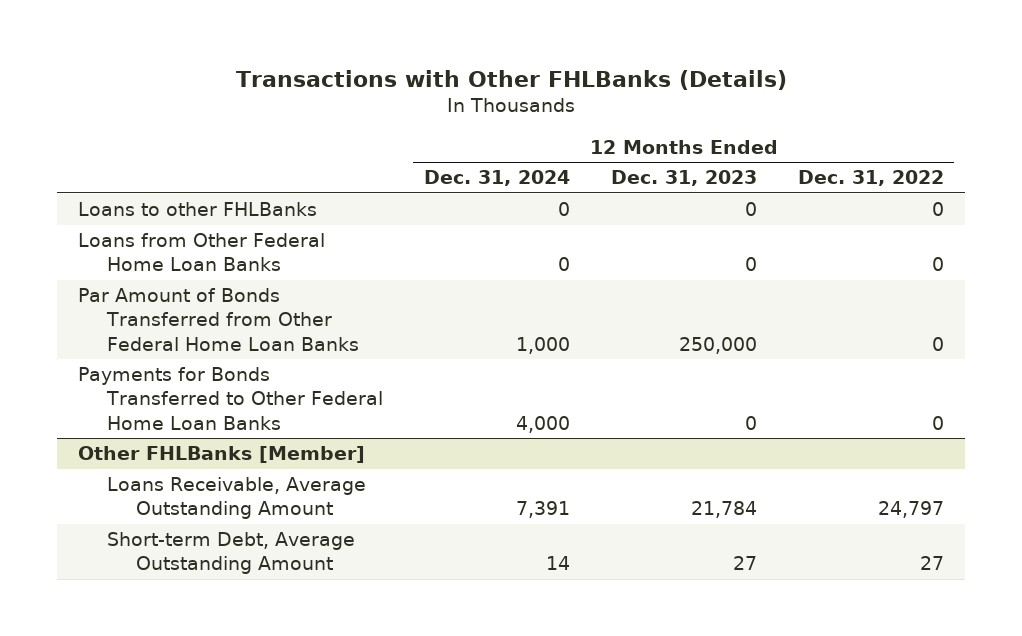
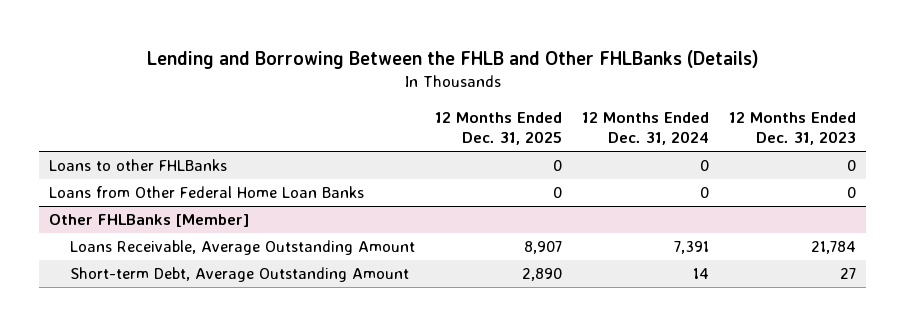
- Transactions with Other FHLBanks (Details)
+ Lending and Borrowing Between the FHLB and Other FHLBanks (Details)
- | 12 Months Ended Dec. 31, 2024 | 12 Months Ended Dec. 31, 2023 | 12 Months Ended Dec. 31, 2022
+ | 12 Months Ended Dec. 31, 2025 | 12 Months Ended Dec. 31, 2024 | 12 Months Ended Dec. 31, 2023
- Par Amount of Bonds Transferred from Other Federal Home Loan Banks | 1,000 | 250,000 | 0
- Payments for Bonds Transferred to Other Federal Home Loan Banks | 4,000 | 0 | 0

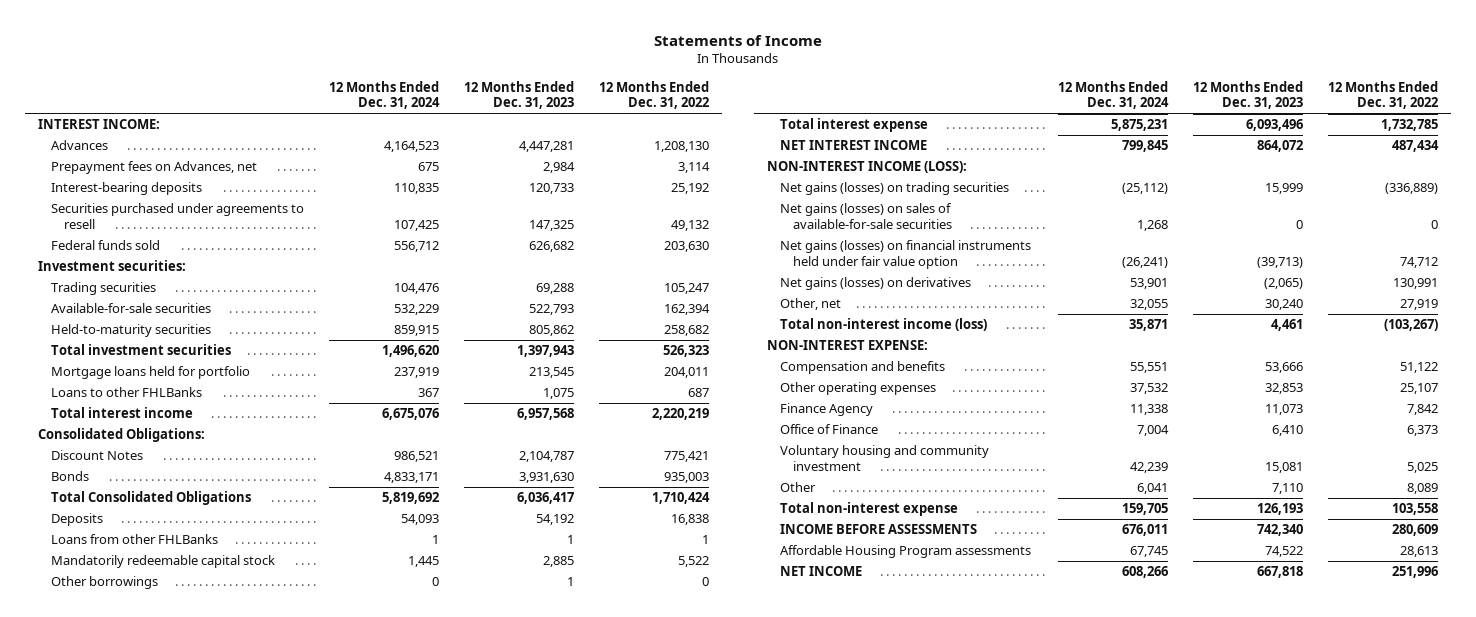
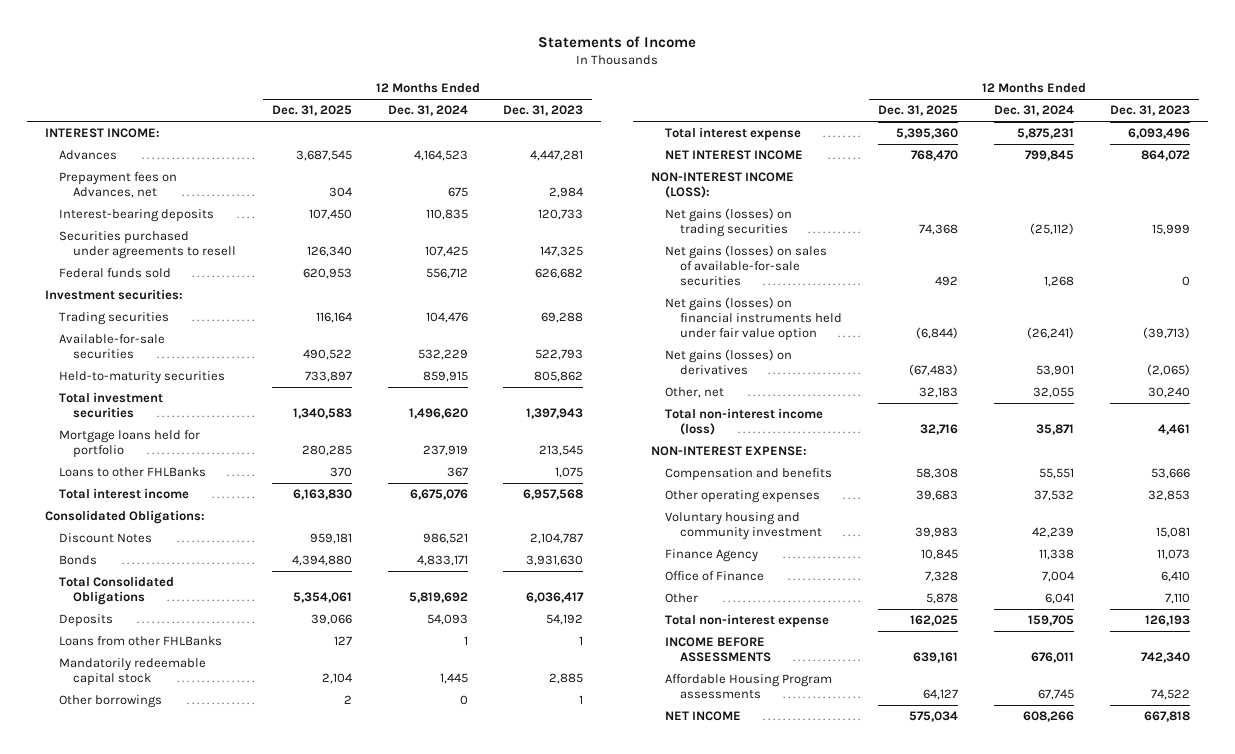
- | 12 Months Ended Dec. 31, 2024 | 12 Months Ended Dec. 31, 2023 | 12 Months Ended Dec. 31, 2022
+ | 12 Months Ended Dec. 31, 2025 | 12 Months Ended Dec. 31, 2024 | 12 Months Ended Dec. 31, 2023
moved up: Voluntary housing and community investment | 39,983 | 42,239 | 15,081

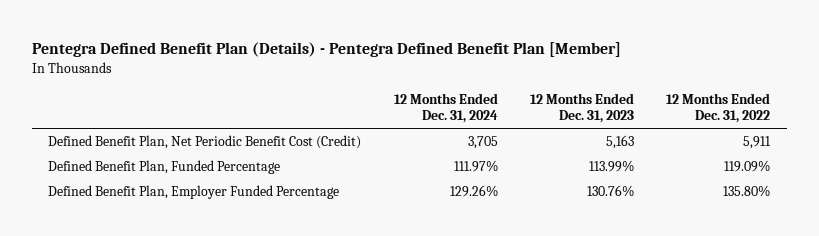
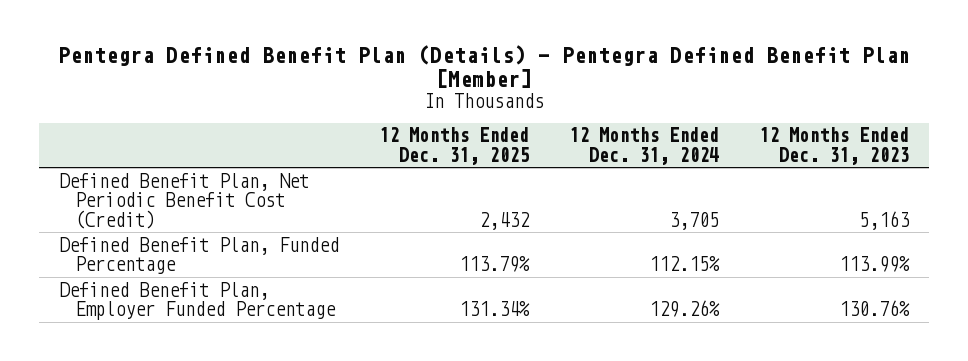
- | 12 Months Ended Dec. 31, 2024 | 12 Months Ended Dec. 31, 2023 | 12 Months Ended Dec. 31, 2022
+ | 12 Months Ended Dec. 31, 2025 | 12 Months Ended Dec. 31, 2024 | 12 Months Ended Dec. 31, 2023
- Defined Benefit Plan, Funded Percentage | 111.97% | 113.99% | 119.09%
+ Defined Benefit Plan, Funded Percentage | 113.79% | 112.15% | 113.99%

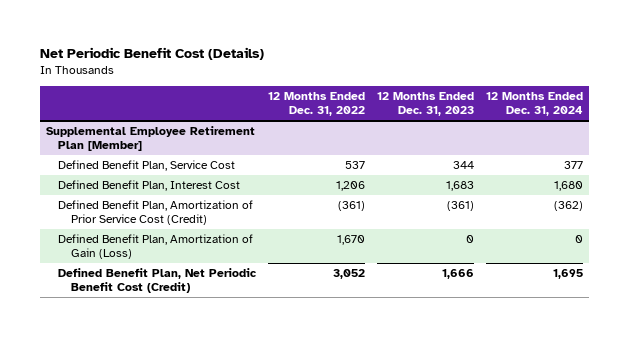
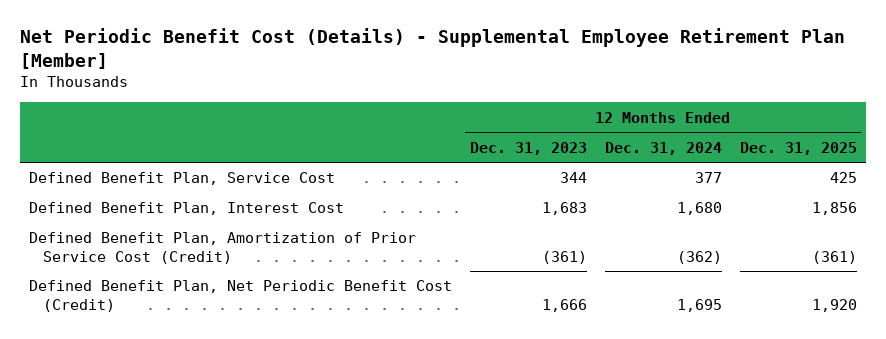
- Net Periodic Benefit Cost (Details)
+ Net Periodic Benefit Cost (Details) - Supplemental Employee Retirement Plan [Member]
- | 12 Months Ended Dec. 31, 2022 | 12 Months Ended Dec. 31, 2023 | 12 Months Ended Dec. 31, 2024
+ | 12 Months Ended Dec. 31, 2023 | 12 Months Ended Dec. 31, 2024 | 12 Months Ended Dec. 31, 2025
- Supplemental Employee Retirement Plan [Member]
- Defined Benefit Plan, Amortization of Gain (Loss) | 1,670 | 0 | 0

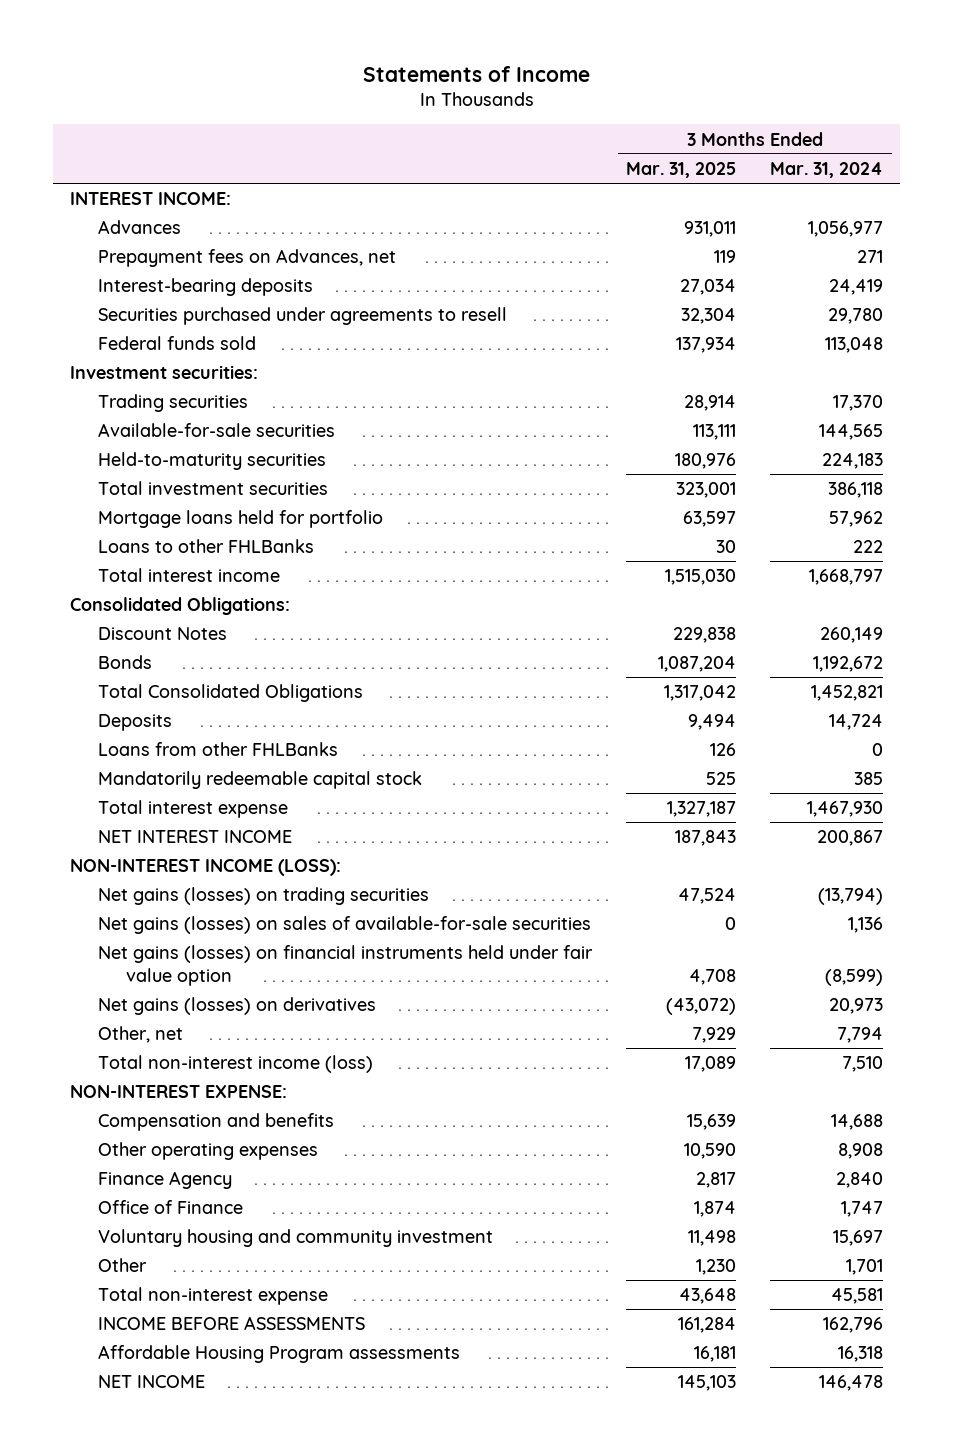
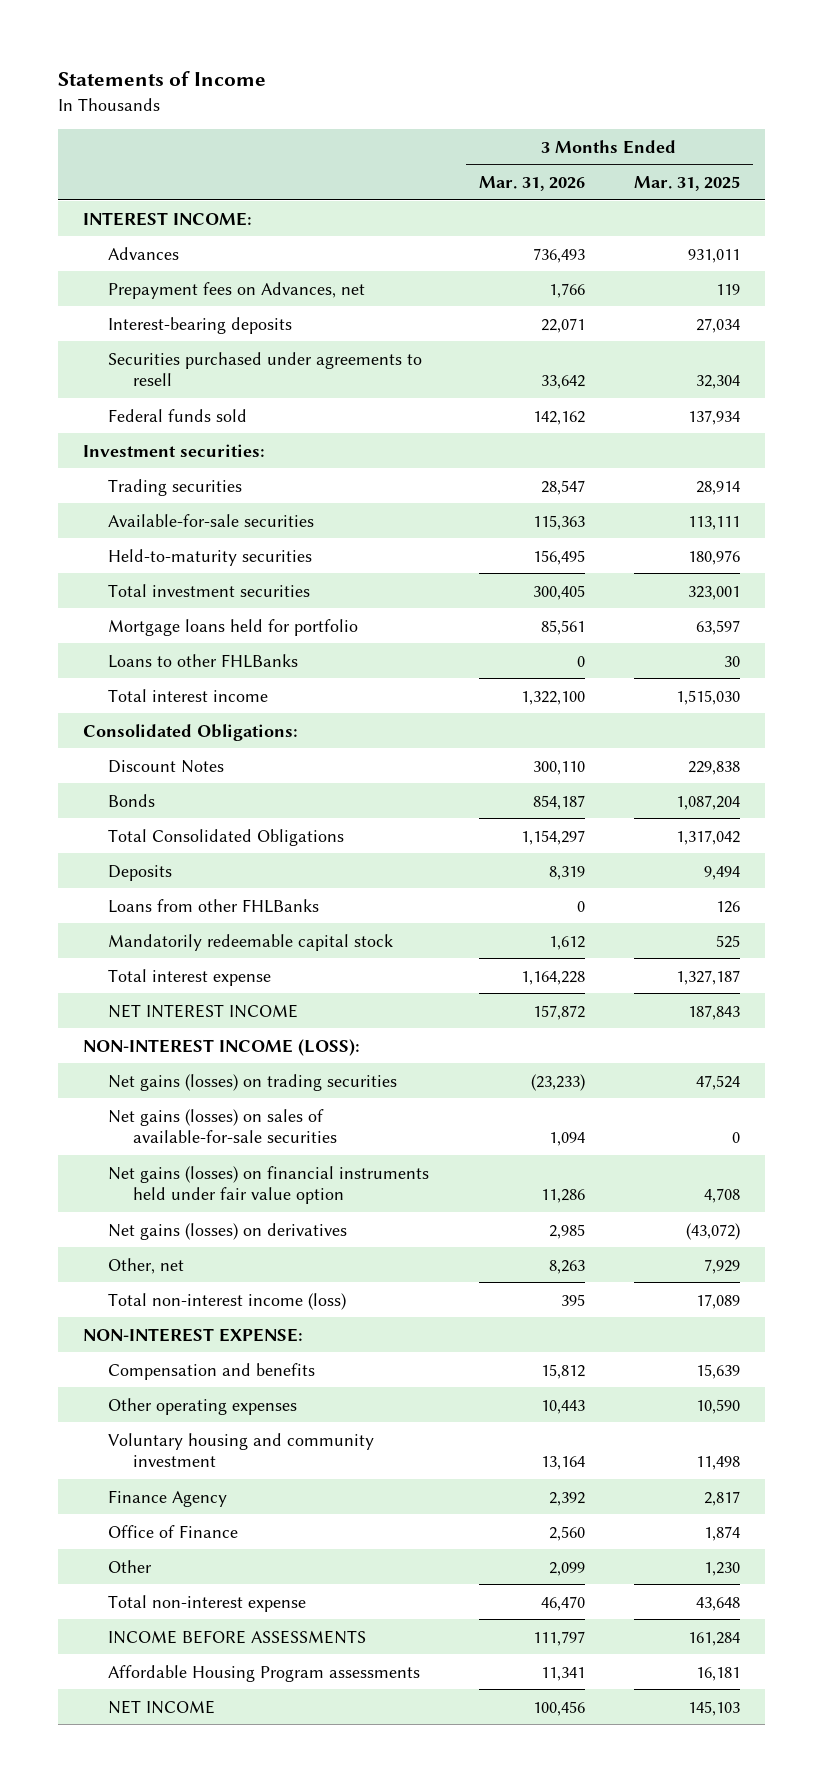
- | 3 Months Ended Mar. 31, 2025 | 3 Months Ended Mar. 31, 2024
+ | 3 Months Ended Mar. 31, 2026 | 3 Months Ended Mar. 31, 2025
moved up: Voluntary housing and community investment | 13,164 | 11,498

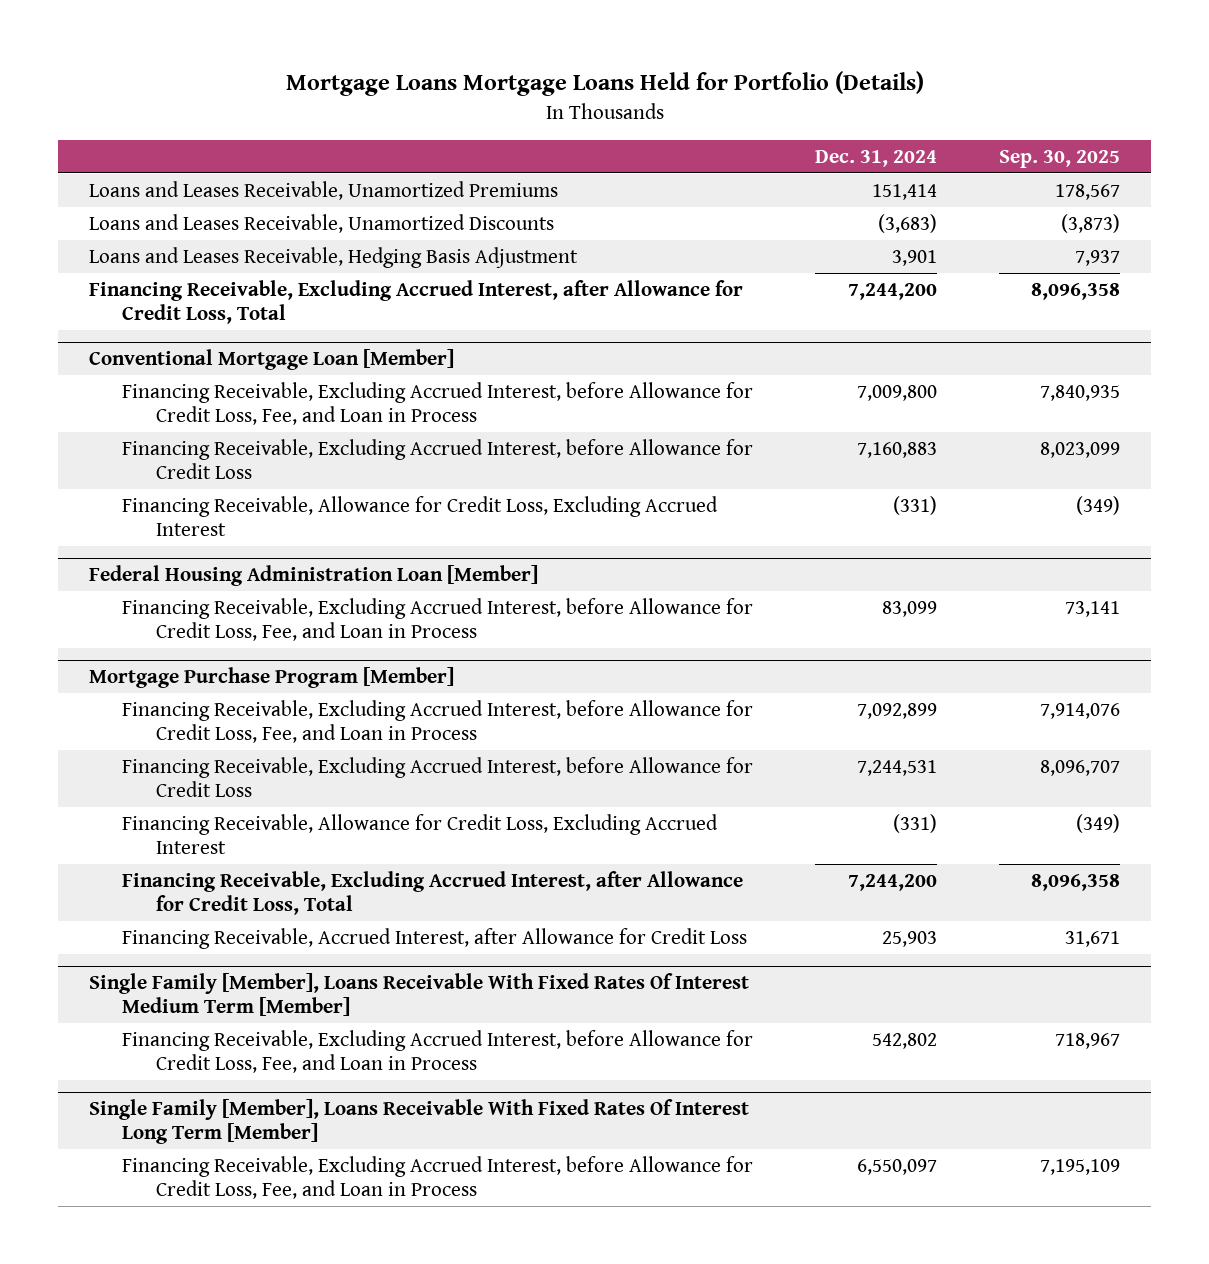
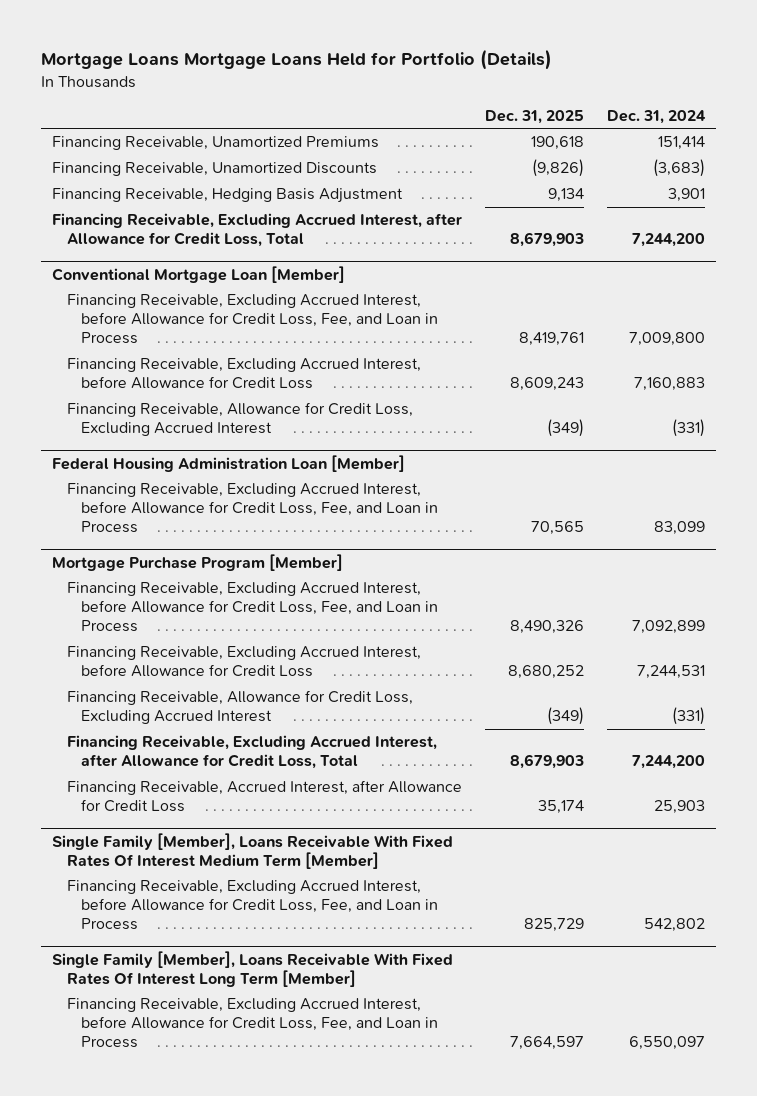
- | Dec. 31, 2024 | Sep. 30, 2025
+ | Dec. 31, 2025 | Dec. 31, 2024
- Loans and Leases Receivable, Unamortized Premiums | 151,414 | 178,567
- Loans and Leases Receivable, Unamortized Discounts | (3,683) | (3,873)
- Loans and Leases Receivable, Hedging Basis Adjustment | 3,901 | 7,937
+ Financing Receivable, Unamortized Premiums | 190,618 | 151,414
+ Financing Receivable, Unamortized Discounts | (9,826) | (3,683)
+ Financing Receivable, Hedging Basis Adjustment | 9,134 | 3,901

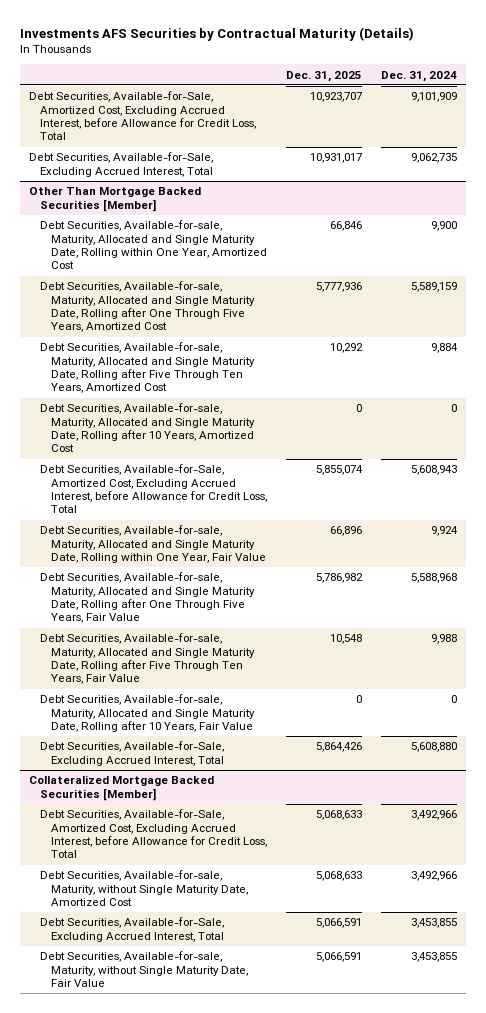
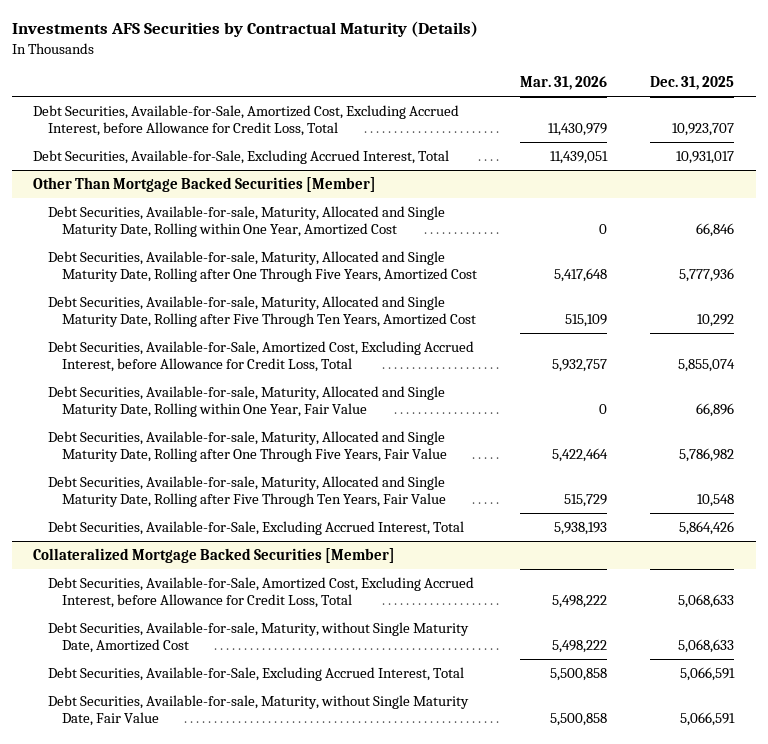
- | Dec. 31, 2025 | Dec. 31, 2024
+ | Mar. 31, 2026 | Dec. 31, 2025
@ Other Than Mortgage Backed Securities [Member]
- Debt Securities, Available-for-sale, Maturity, Allocated and Single Maturity Date, Rolling after 10 Years, Amortized Cost | 0 | 0
- Debt Securities, Available-for-sale, Maturity, Allocated and Single Maturity Date, Rolling after 10 Years, Fair Value | 0 | 0

